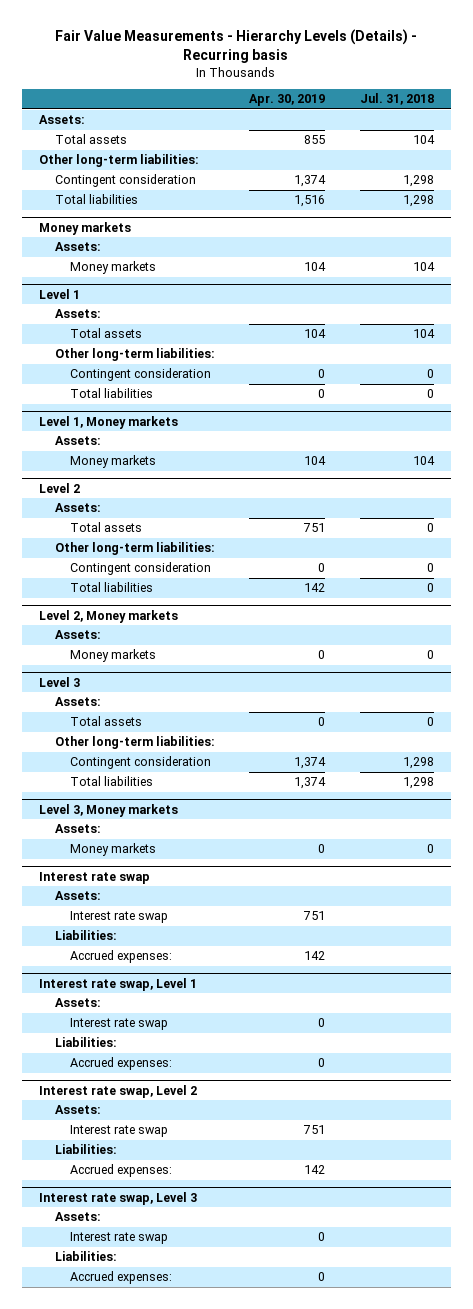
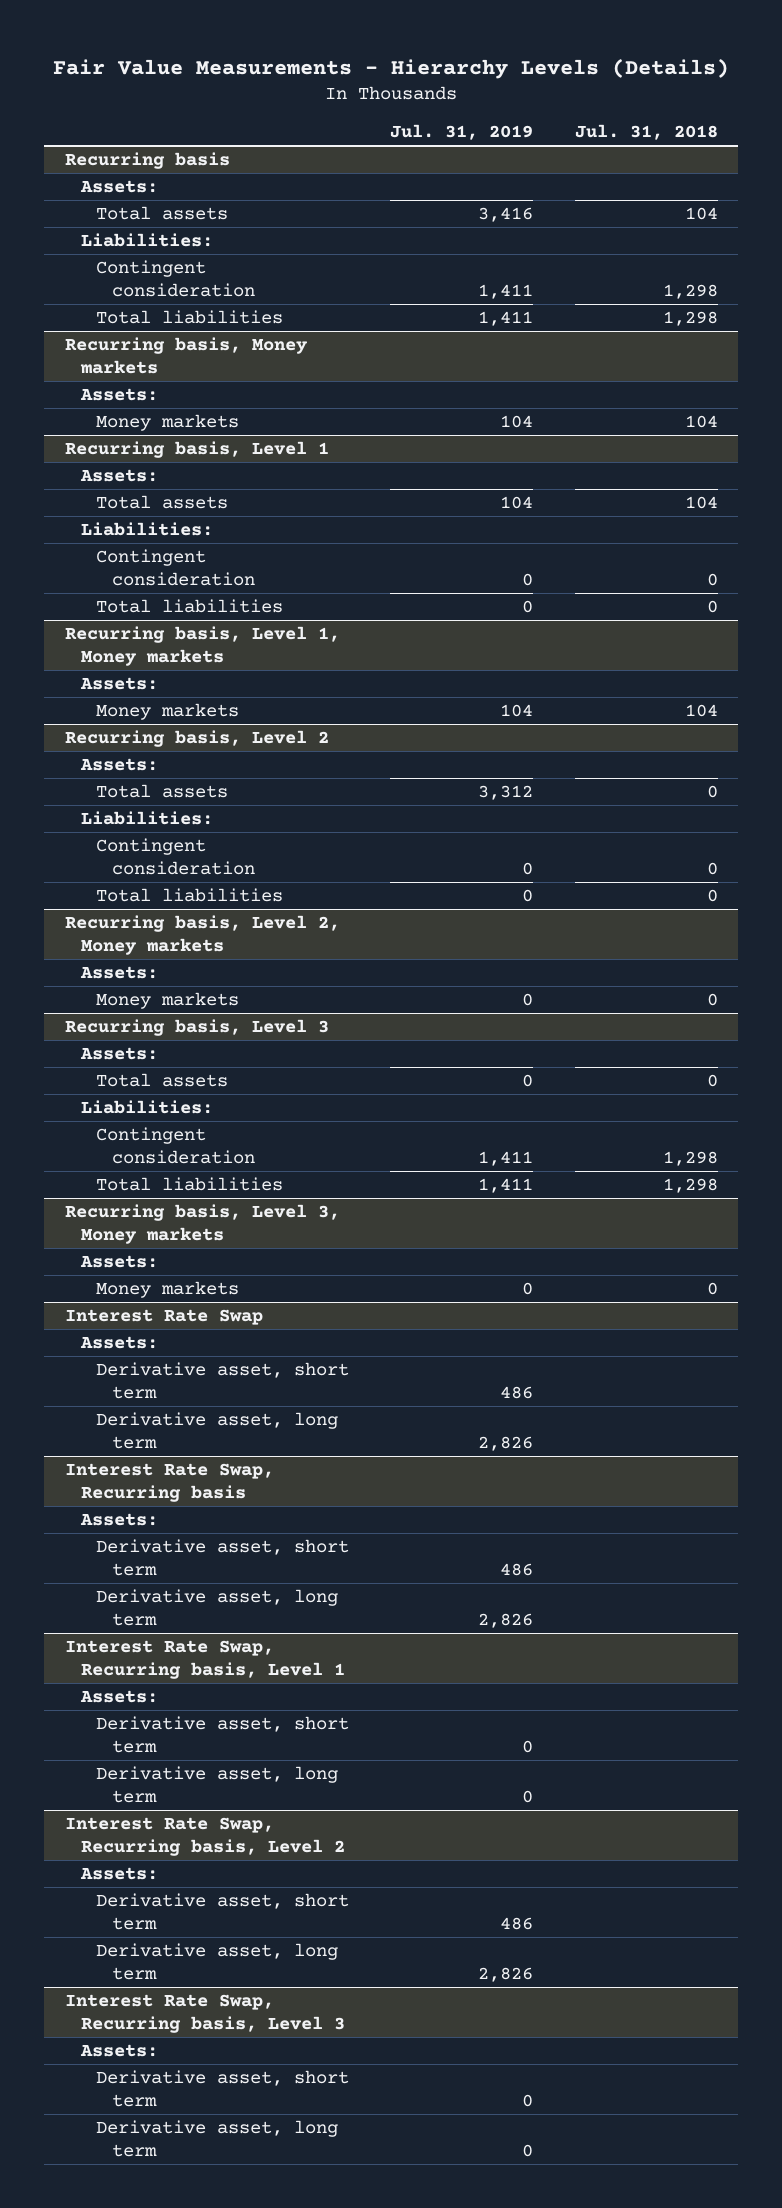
- Fair Value Measurements - Hierarchy Levels (Details) - Recurring basis
+ Fair Value Measurements - Hierarchy Levels (Details)
- | Apr. 30, 2019 | Jul. 31, 2018
+ | Jul. 31, 2019 | Jul. 31, 2018
+ Recurring basis
- Other long-term liabilities:
+ Liabilities:
- Money markets
+ Recurring basis, Money markets
- Level 1
+ Recurring basis, Level 1
- Other long-term liabilities:
+ Liabilities:
- Level 1, Money markets
+ Recurring basis, Level 1, Money markets
- Level 2
+ Recurring basis, Level 2
- Other long-term liabilities:
+ Liabilities:
- Level 2, Money markets
+ Recurring basis, Level 2, Money markets
- Level 3
+ Recurring basis, Level 3
- Other long-term liabilities:
+ Liabilities:
- Level 3, Money markets
+ Recurring basis, Level 3, Money markets
- Interest rate swap
+ Interest Rate Swap
- Interest rate swap | 751 |
- Liabilities:
- Accrued expenses: | 142 |
- Interest rate swap, Level 1
+ Derivative asset, short term | 486 |
+ Derivative asset, long term | 2,826 |
+ Interest Rate Swap, Recurring basis
- Interest rate swap | 0 |
- Liabilities:
- Accrued expenses: | 0 |
- Interest rate swap, Level 2
+ Derivative asset, short term | 486 |
+ Derivative asset, long term | 2,826 |
+ Interest Rate Swap, Recurring basis, Level 1
- Interest rate swap | 751 |
- Liabilities:
- Accrued expenses: | 142 |
- Interest rate swap, Level 3
+ Derivative asset, short term | 0 |
+ Derivative asset, long term | 0 |
+ Interest Rate Swap, Recurring basis, Level 2
- Interest rate swap | 0 |
- Liabilities:
- Accrued expenses: | 0 |
+ Derivative asset, short term | 486 |
+ Derivative asset, long term | 2,826 |
+ Interest Rate Swap, Recurring basis, Level 3
+ Assets:
+ Derivative asset, short term | 0 |
+ Derivative asset, long term | 0 |

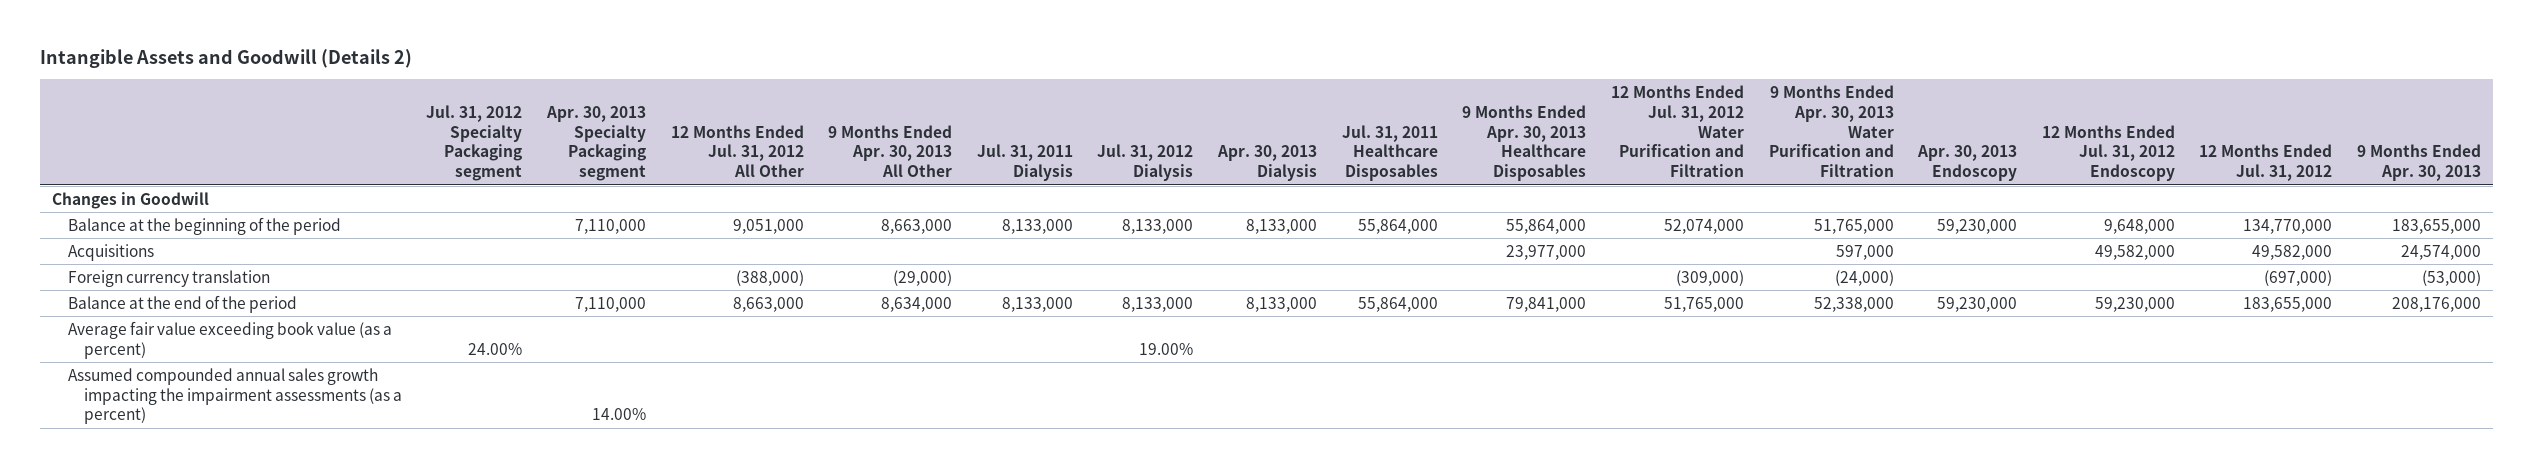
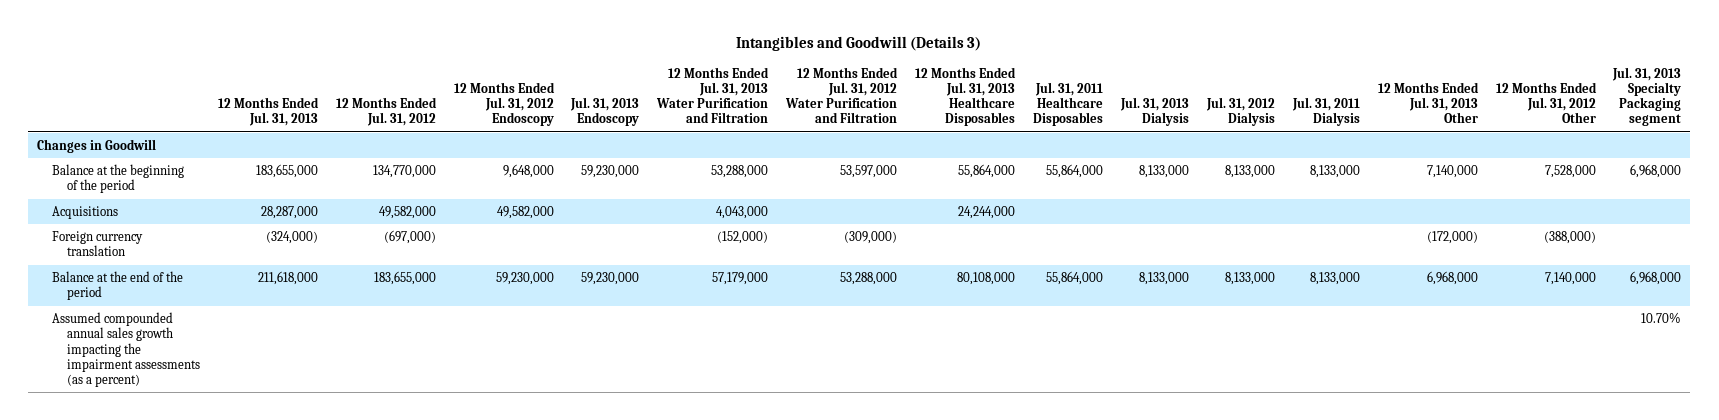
- Intangible Assets and Goodwill (Details 2)
+ Intangibles and Goodwill (Details 3)
- | Jul. 31, 2012 Specialty Packaging segment | Apr. 30, 2013 Specialty Packaging segment | 12 Months Ended Jul. 31, 2012 All Other | 9 Months Ended Apr. 30, 2013 All Other | Jul. 31, 2011 Dialysis | Jul. 31, 2012 Dialysis | Apr. 30, 2013 Dialysis | Jul. 31, 2011 Healthcare Disposables | 9 Months Ended Apr. 30, 2013 Healthcare Disposables | 12 Months Ended Jul. 31, 2012 Water Purification and Filtration | 9 Months Ended Apr. 30, 2013 Water Purification and Filtration | Apr. 30, 2013 Endoscopy | 12 Months Ended Jul. 31, 2012 Endoscopy | 12 Months Ended Jul. 31, 2012 | 9 Months Ended Apr. 30, 2013
+ | 12 Months Ended Jul. 31, 2013 | 12 Months Ended Jul. 31, 2012 | 12 Months Ended Jul. 31, 2012 Endoscopy | Jul. 31, 2013 Endoscopy | 12 Months Ended Jul. 31, 2013 Water Purification and Filtration | 12 Months Ended Jul. 31, 2012 Water Purification and Filtration | 12 Months Ended Jul. 31, 2013 Healthcare Disposables | Jul. 31, 2011 Healthcare Disposables | Jul. 31, 2013 Dialysis | Jul. 31, 2012 Dialysis | Jul. 31, 2011 Dialysis | 12 Months Ended Jul. 31, 2013 Other | 12 Months Ended Jul. 31, 2012 Other | Jul. 31, 2013 Specialty Packaging segment
- Balance at the beginning of the period | | 7,110,000 | 9,051,000 | 8,663,000 | 8,133,000 | 8,133,000 | 8,133,000 | 55,864,000 | 55,864,000 | 52,074,000 | 51,765,000 | 59,230,000 | 9,648,000 | 134,770,000 | 183,655,000
+ Balance at the beginning of the period | 183,655,000 | 134,770,000 | 9,648,000 | 59,230,000 | 53,288,000 | 53,597,000 | 55,864,000 | 55,864,000 | 8,133,000 | 8,133,000 | 8,133,000 | 7,140,000 | 7,528,000 | 6,968,000
- Balance at the end of the period | | 7,110,000 | 8,663,000 | 8,634,000 | 8,133,000 | 8,133,000 | 8,133,000 | 55,864,000 | 79,841,000 | 51,765,000 | 52,338,000 | 59,230,000 | 59,230,000 | 183,655,000 | 208,176,000
- Average fair value exceeding book value (as a percent) | 24.00% | | | | | 19.00% | | | | | | | | |
+ Balance at the end of the period | 211,618,000 | 183,655,000 | 59,230,000 | 59,230,000 | 57,179,000 | 53,288,000 | 80,108,000 | 55,864,000 | 8,133,000 | 8,133,000 | 8,133,000 | 6,968,000 | 7,140,000 | 6,968,000

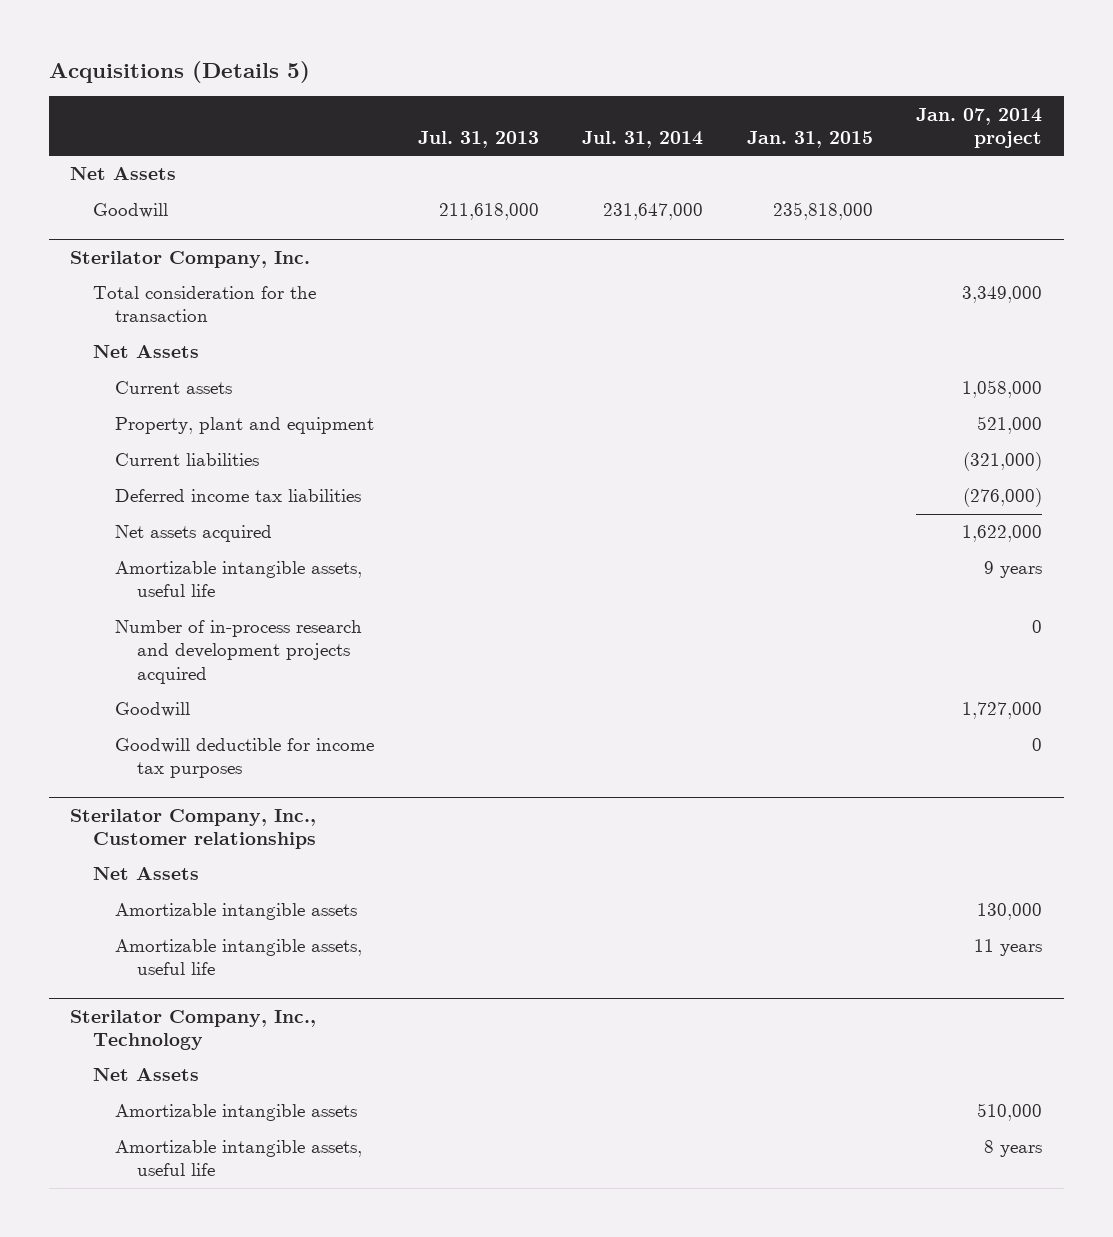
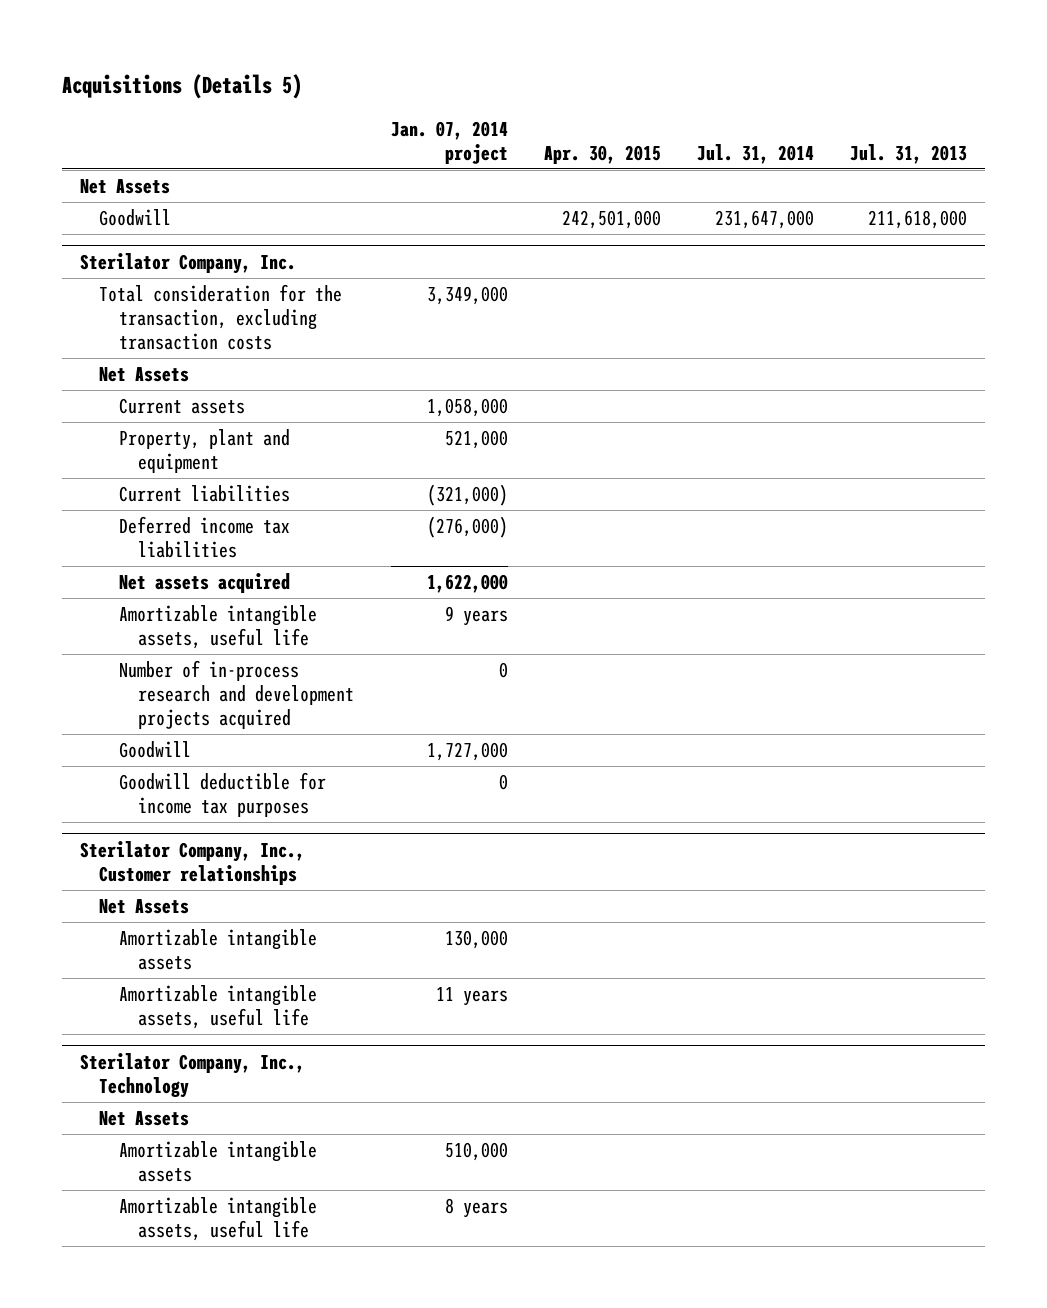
- | Jul. 31, 2013 | Jul. 31, 2014 | Jan. 31, 2015 | Jan. 07, 2014 project
+ | Jan. 07, 2014 project | Apr. 30, 2015 | Jul. 31, 2014 | Jul. 31, 2013
@ Sterilator Company, Inc.
- Total consideration for the transaction | | | | 3,349,000
+ Total consideration for the transaction, excluding transaction costs | 3,349,000 | | |

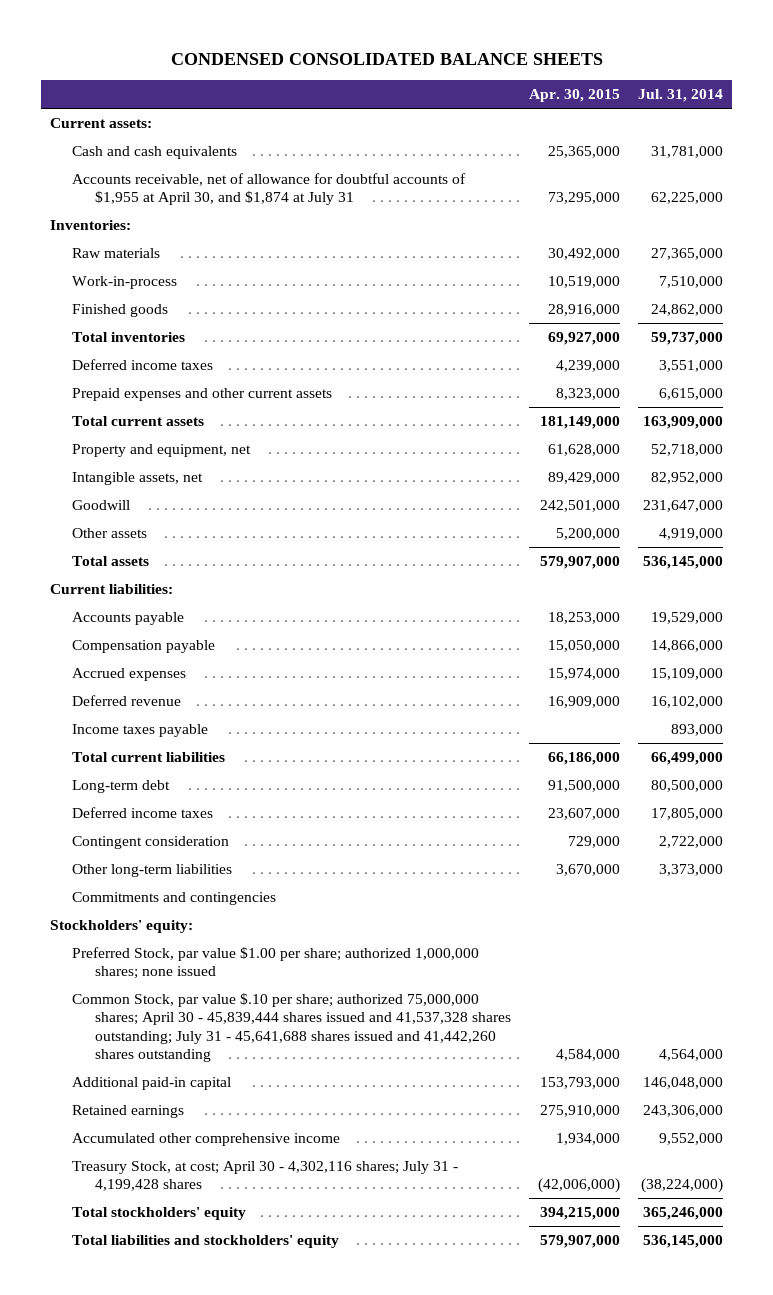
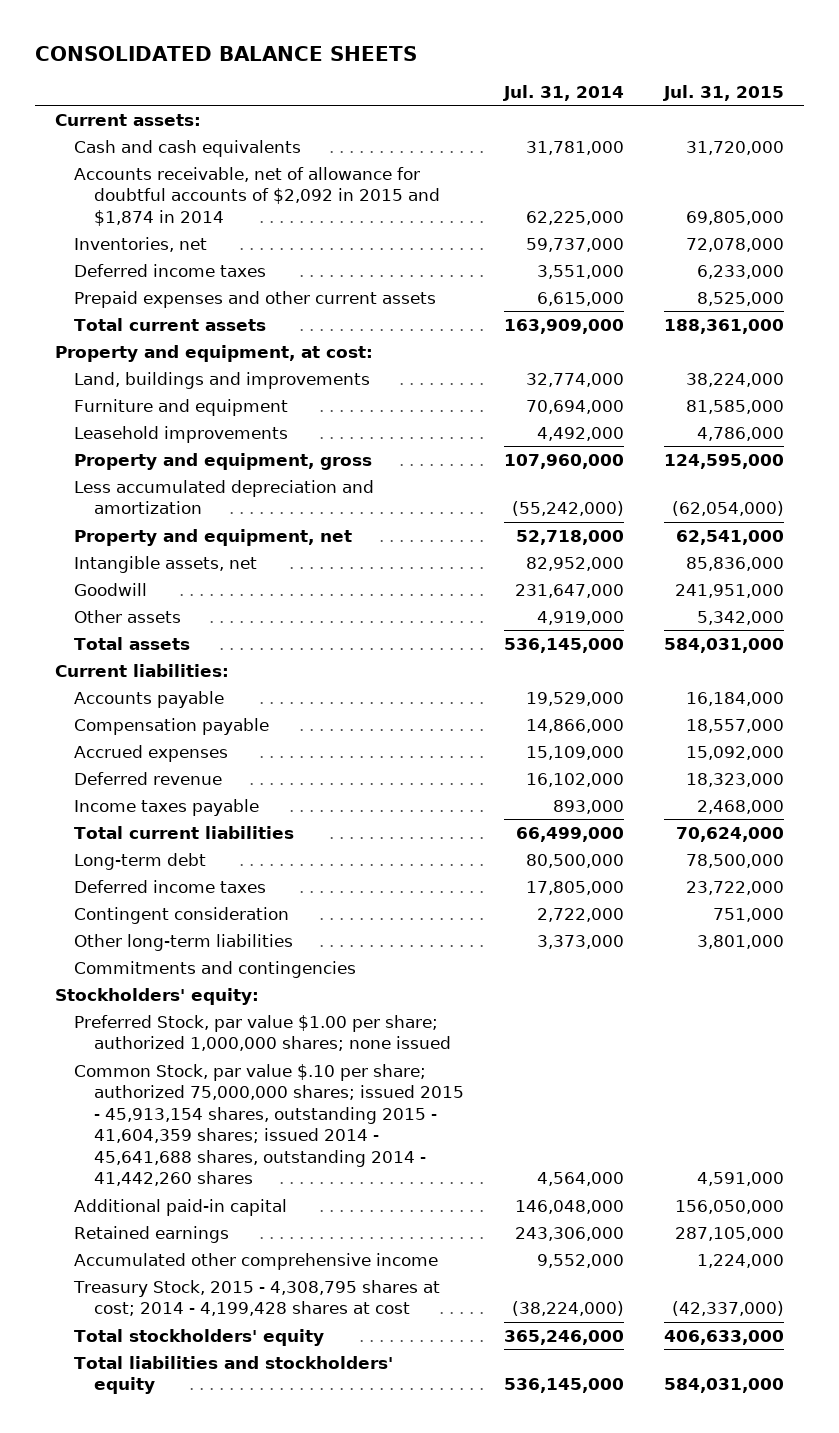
- CONDENSED CONSOLIDATED BALANCE SHEETS
+ CONSOLIDATED BALANCE SHEETS
- | Apr. 30, 2015 | Jul. 31, 2014
+ | Jul. 31, 2014 | Jul. 31, 2015
- Accounts receivable, net of allowance for doubtful accounts of $1,955 at April 30, and $1,874 at July 31 | 73,295,000 | 62,225,000
- Inventories:
- Raw materials | 30,492,000 | 27,365,000
- Work-in-process | 10,519,000 | 7,510,000
- Finished goods | 28,916,000 | 24,862,000
- Total inventories | 69,927,000 | 59,737,000
+ Accounts receivable, net of allowance for doubtful accounts of $2,092 in 2015 and $1,874 in 2014 | 62,225,000 | 69,805,000
+ Inventories, net | 59,737,000 | 72,078,000
+ Property and equipment, at cost:
+ Land, buildings and improvements | 32,774,000 | 38,224,000
+ Furniture and equipment | 70,694,000 | 81,585,000
+ Leasehold improvements | 4,492,000 | 4,786,000
+ Property and equipment, gross | 107,960,000 | 124,595,000
+ Less accumulated depreciation and amortization | (55,242,000) | (62,054,000)
- Common Stock, par value $.10 per share; authorized 75,000,000 shares; April 30 - 45,839,444 shares issued and 41,537,328 shares outstanding; July 31 - 45,641,688 shares issued and 41,442,260 shares outstanding | 4,584,000 | 4,564,000
+ Common Stock, par value $.10 per share; authorized 75,000,000 shares; issued 2015 - 45,913,154 shares, outstanding 2015 - 41,604,359 shares; issued 2014 - 45,641,688 shares, outstanding 2014 - 41,442,260 shares | 4,564,000 | 4,591,000
- Treasury Stock, at cost; April 30 - 4,302,116 shares; July 31 - 4,199,428 shares | (42,006,000) | (38,224,000)
+ Treasury Stock, 2015 - 4,308,795 shares at cost; 2014 - 4,199,428 shares at cost | (38,224,000) | (42,337,000)

